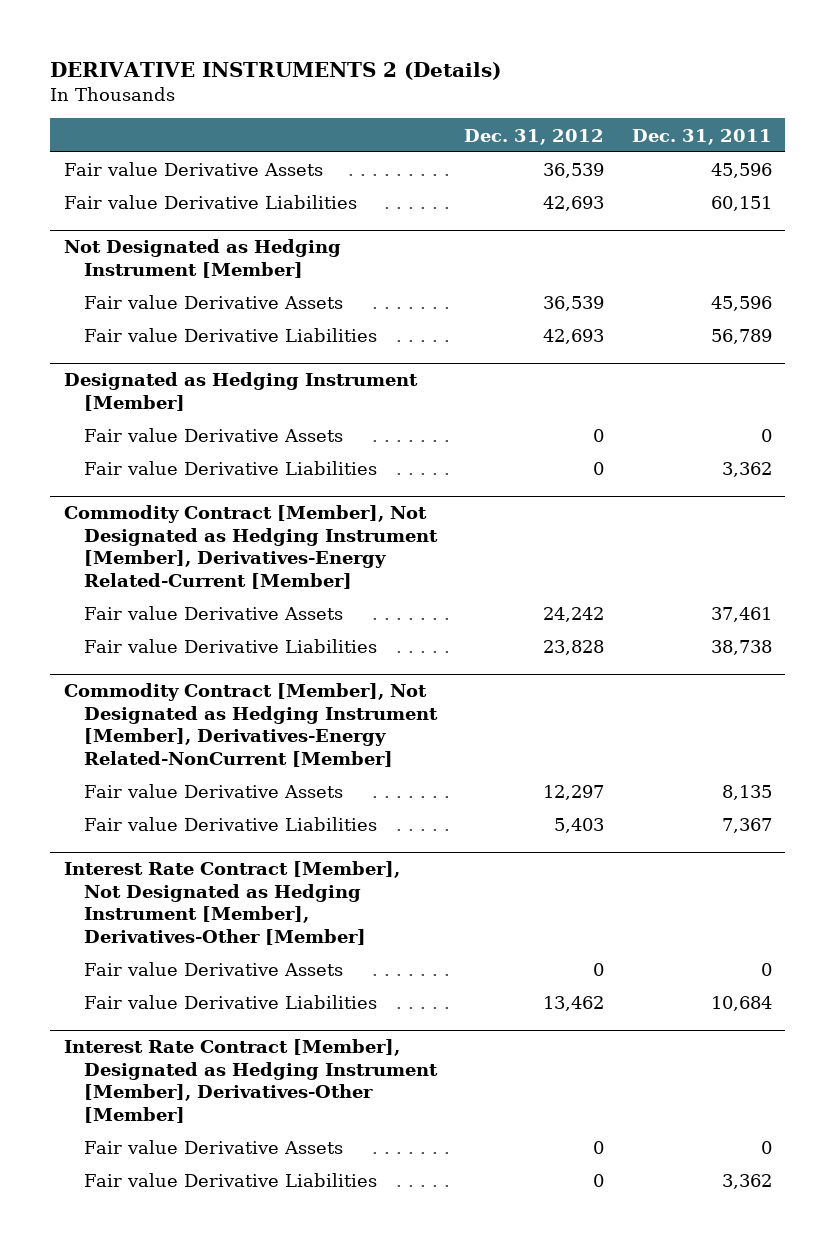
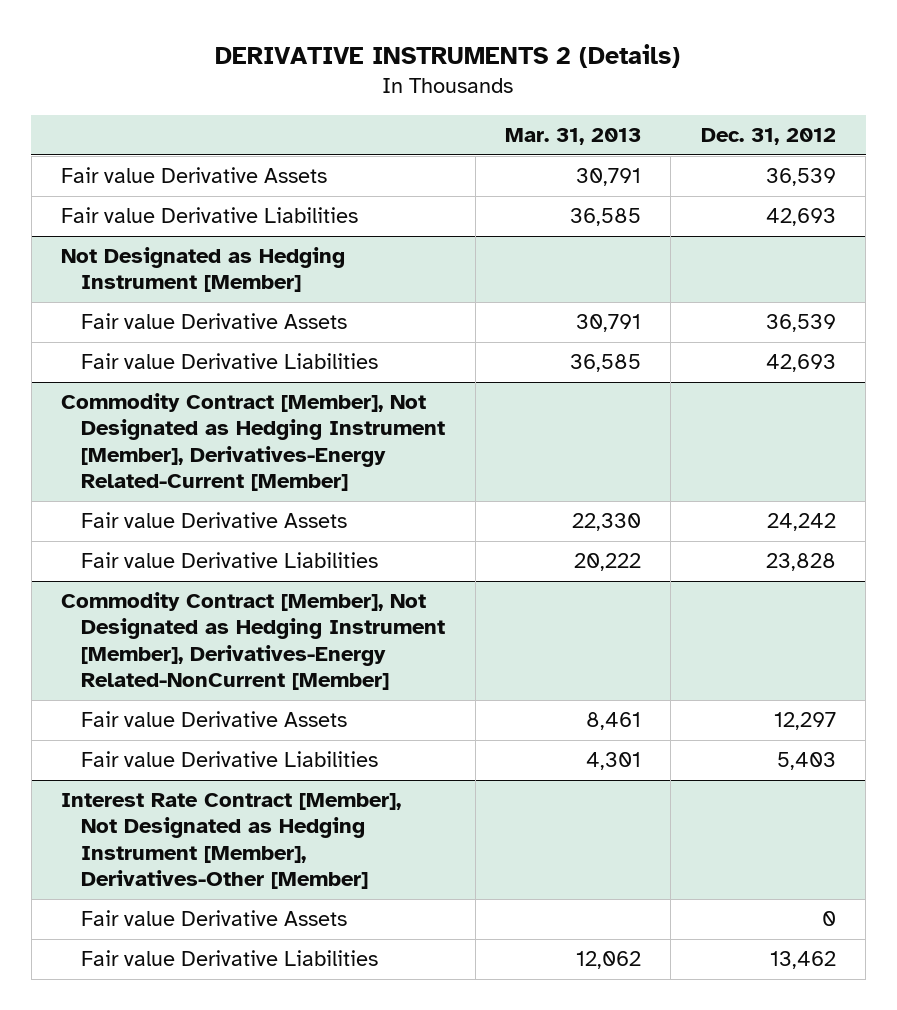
- | Dec. 31, 2012 | Dec. 31, 2011
+ | Mar. 31, 2013 | Dec. 31, 2012
- Designated as Hedging Instrument [Member]
- Fair value Derivative Assets | 0 | 0
- Fair value Derivative Liabilities | 0 | 3,362
- Interest Rate Contract [Member], Designated as Hedging Instrument [Member], Derivatives-Other [Member]
- Fair value Derivative Assets | 0 | 0
- Fair value Derivative Liabilities | 0 | 3,362

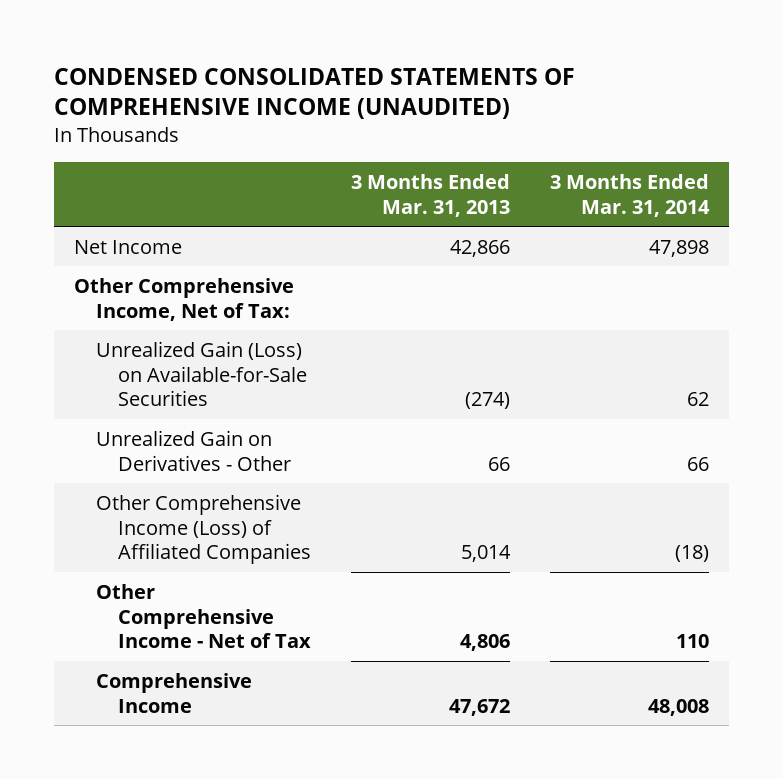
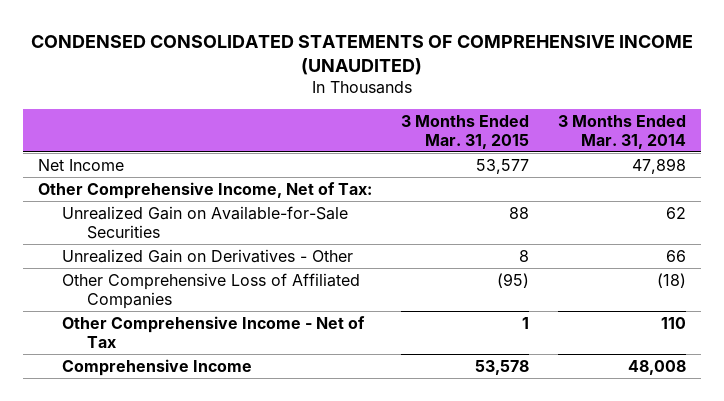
- | 3 Months Ended Mar. 31, 2013 | 3 Months Ended Mar. 31, 2014
+ | 3 Months Ended Mar. 31, 2015 | 3 Months Ended Mar. 31, 2014
- Unrealized Gain (Loss) on Available-for-Sale Securities | (274) | 62
+ Unrealized Gain on Available-for-Sale Securities | 88 | 62
- Other Comprehensive Income (Loss) of Affiliated Companies | 5,014 | (18)
+ Other Comprehensive Loss of Affiliated Companies | (95) | (18)

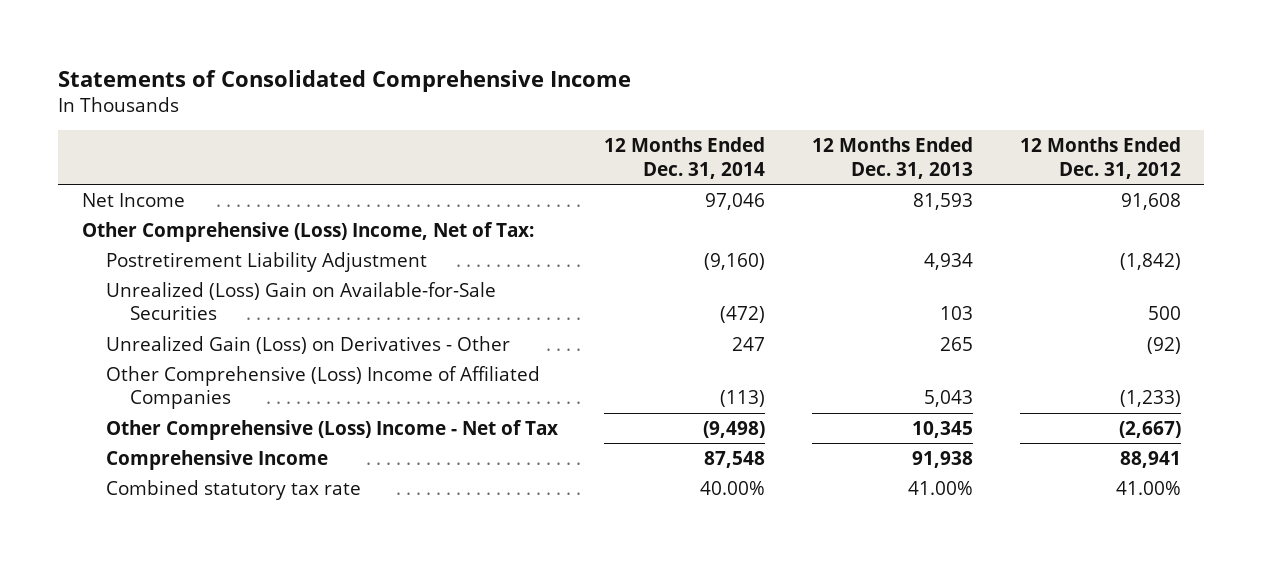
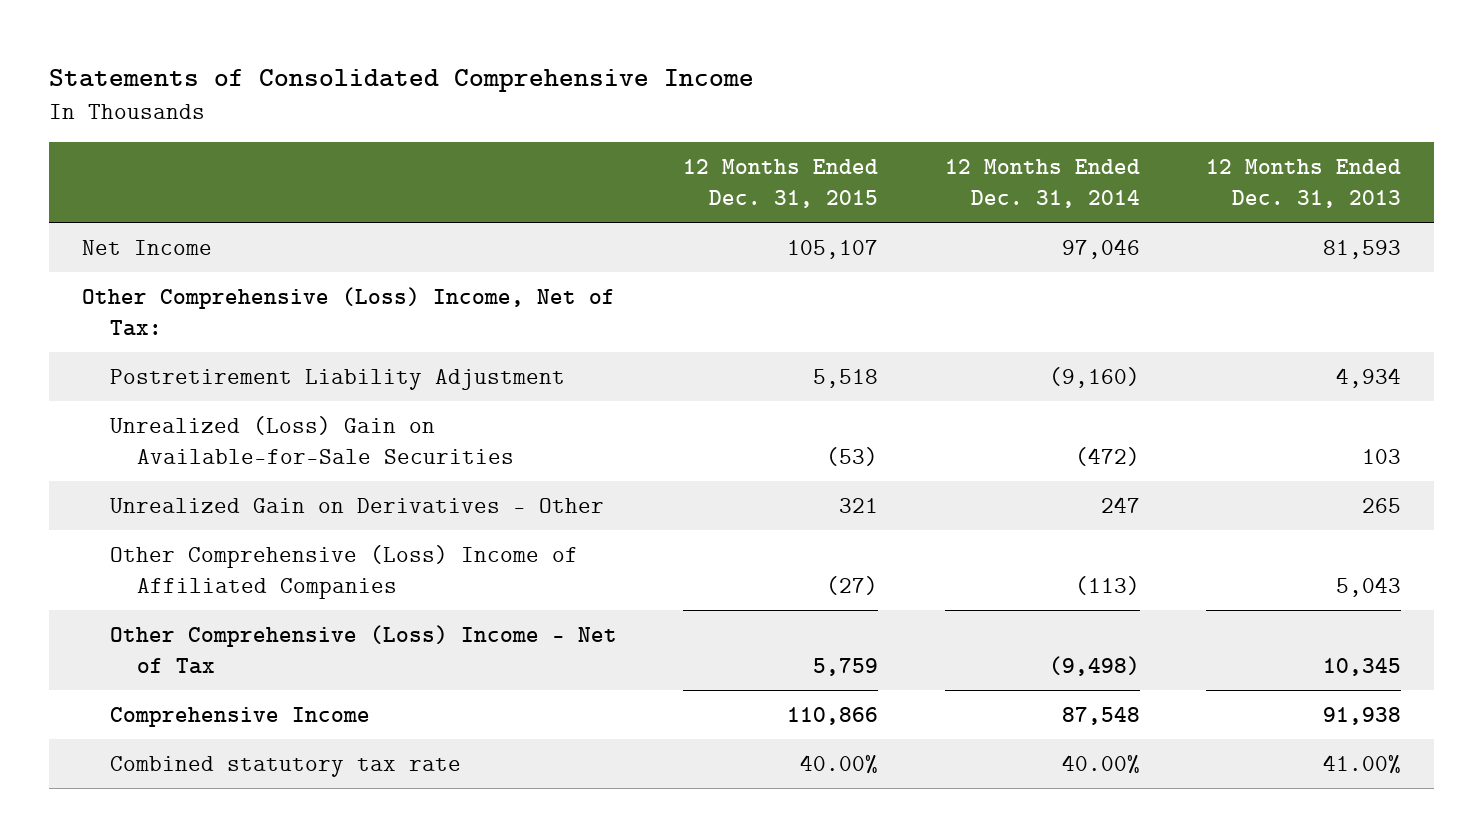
- | 12 Months Ended Dec. 31, 2014 | 12 Months Ended Dec. 31, 2013 | 12 Months Ended Dec. 31, 2012
+ | 12 Months Ended Dec. 31, 2015 | 12 Months Ended Dec. 31, 2014 | 12 Months Ended Dec. 31, 2013
- Unrealized Gain (Loss) on Derivatives - Other | 247 | 265 | (92)
+ Unrealized Gain on Derivatives - Other | 321 | 247 | 265

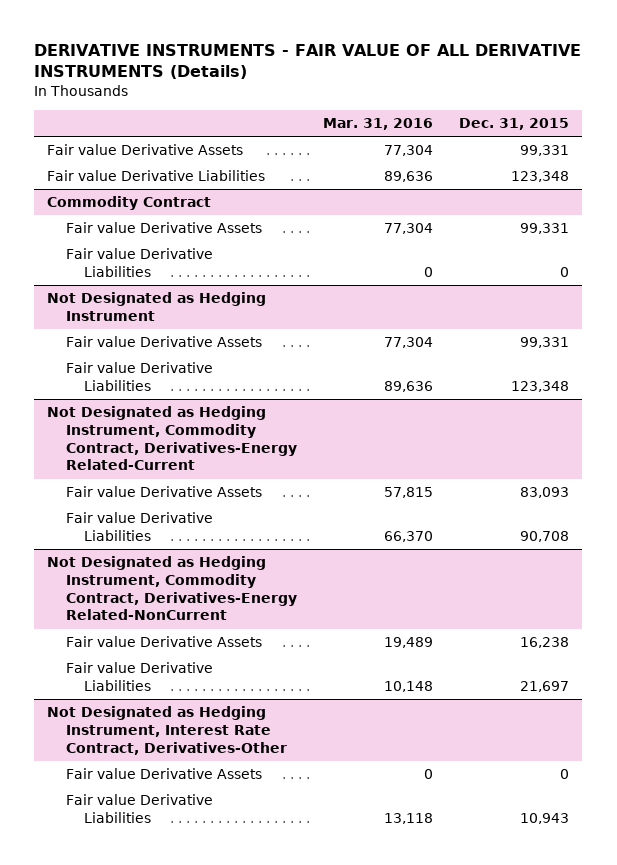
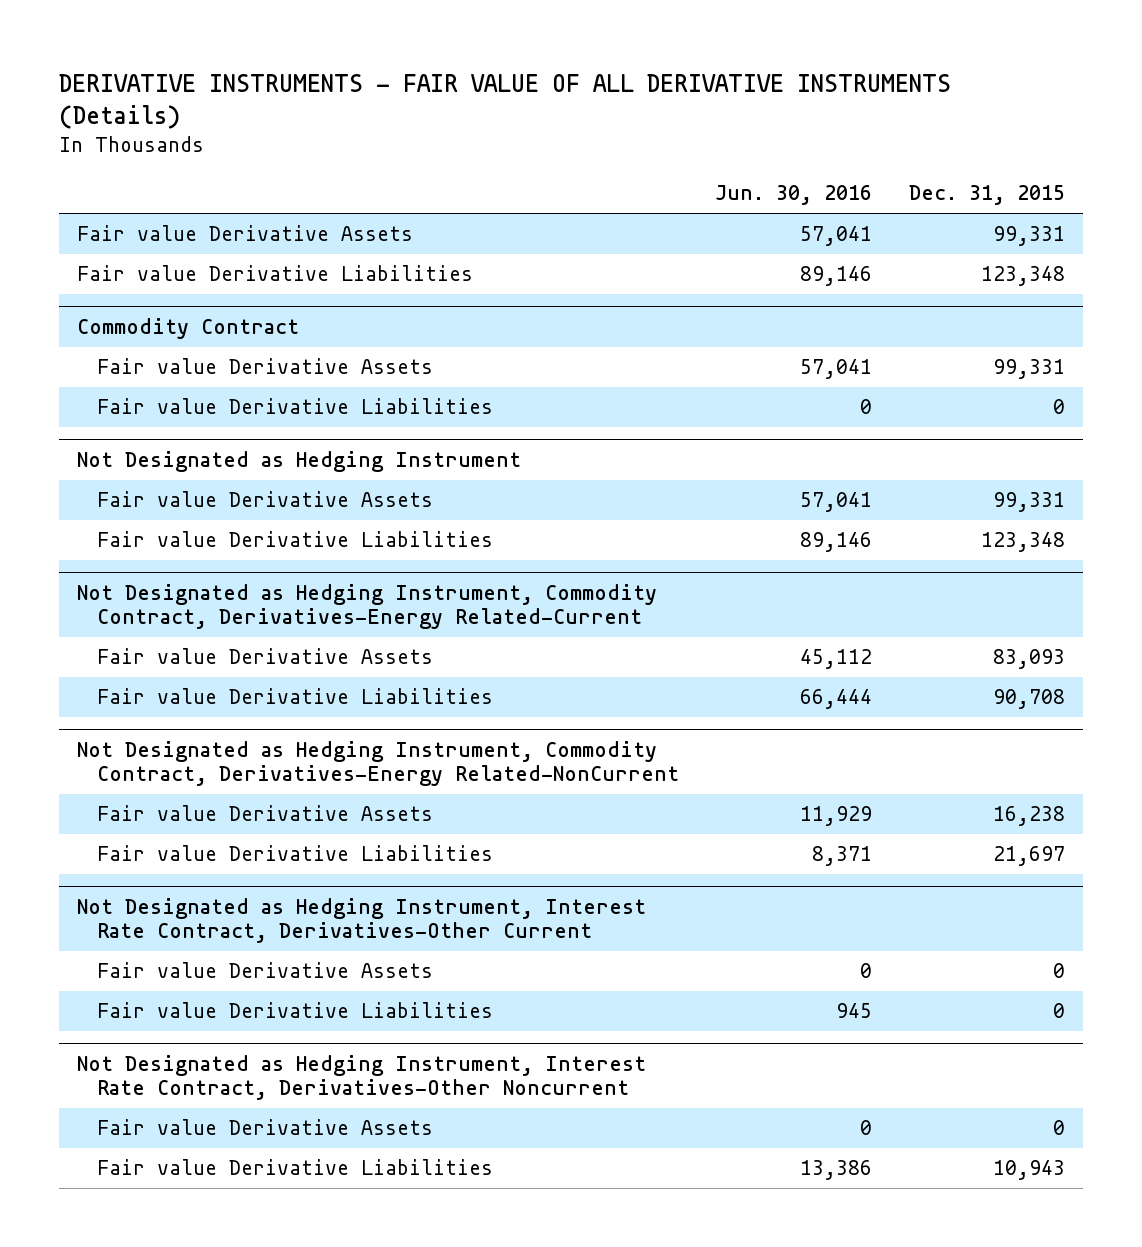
- | Mar. 31, 2016 | Dec. 31, 2015
+ | Jun. 30, 2016 | Dec. 31, 2015
- Not Designated as Hedging Instrument, Interest Rate Contract, Derivatives-Other
+ Not Designated as Hedging Instrument, Interest Rate Contract, Derivatives-Other Current
+ Fair value Derivative Liabilities | 945 | 0
+ Not Designated as Hedging Instrument, Interest Rate Contract, Derivatives-Other Noncurrent
+ Fair value Derivative Assets | 0 | 0

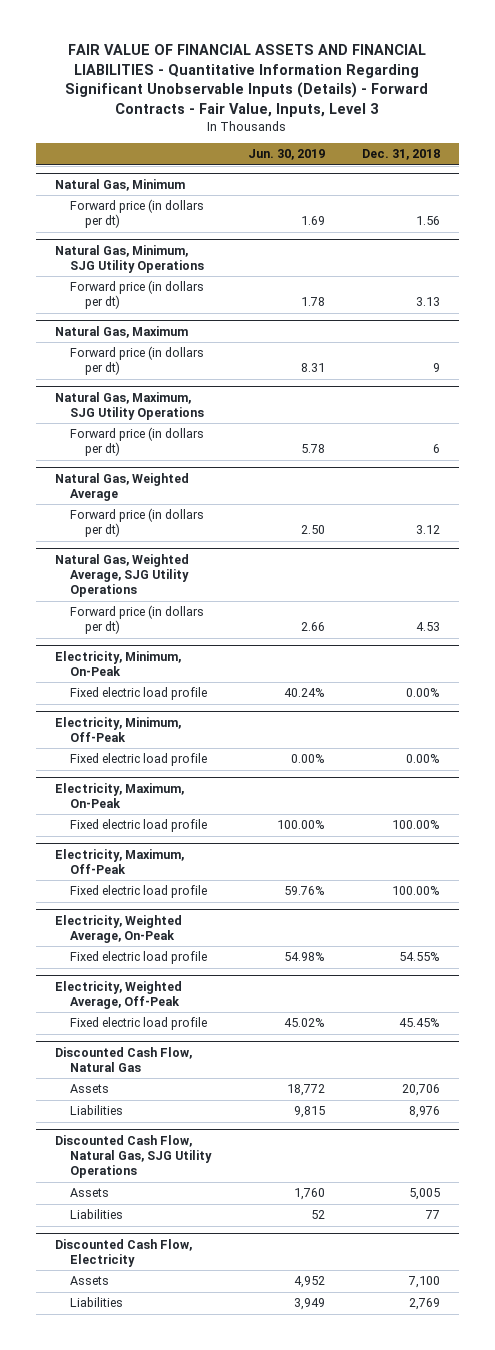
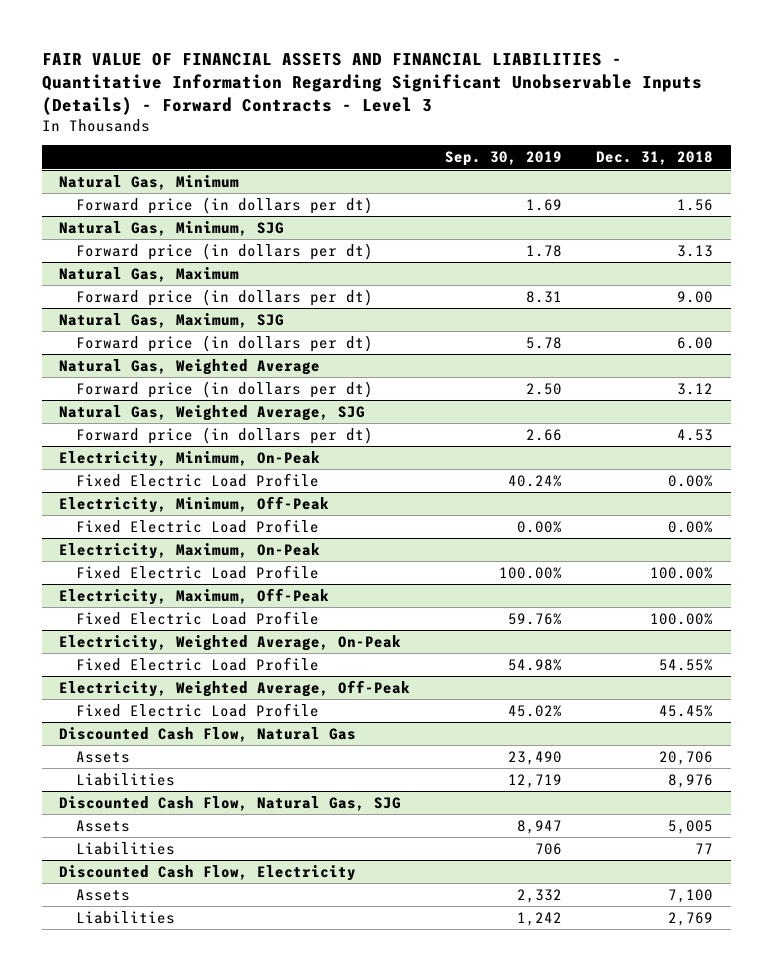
- FAIR VALUE OF FINANCIAL ASSETS AND FINANCIAL LIABILITIES - Quantitative Information Regarding Significant Unobservable Inputs (Details) - Forward Contracts - Fair Value, Inputs, Level 3
+ FAIR VALUE OF FINANCIAL ASSETS AND FINANCIAL LIABILITIES - Quantitative Information Regarding Significant Unobservable Inputs (Details) - Forward Contracts - Level 3
- | Jun. 30, 2019 | Dec. 31, 2018
+ | Sep. 30, 2019 | Dec. 31, 2018
- Natural Gas, Minimum, SJG Utility Operations
+ Natural Gas, Minimum, SJG
@ Natural Gas, Maximum
- Forward price (in dollars per dt) | 8.31 | 9
- Natural Gas, Maximum, SJG Utility Operations
- Forward price (in dollars per dt) | 5.78 | 6
@ Natural Gas, Maximum
+ Forward price (in dollars per dt) | 8.31 | 9.00
+ Natural Gas, Maximum, SJG
+ Forward price (in dollars per dt) | 5.78 | 6.00
- Natural Gas, Weighted Average, SJG Utility Operations
+ Natural Gas, Weighted Average, SJG
@ Electricity, Minimum, On-Peak
- Fixed electric load profile | 40.24% | 0.00%
+ Fixed Electric Load Profile | 40.24% | 0.00%
@ Electricity, Minimum, Off-Peak
- Fixed electric load profile | 0.00% | 0.00%
+ Fixed Electric Load Profile | 0.00% | 0.00%
@ Electricity, Maximum, On-Peak
- Fixed electric load profile | 100.00% | 100.00%
+ Fixed Electric Load Profile | 100.00% | 100.00%
@ Electricity, Maximum, Off-Peak
- Fixed electric load profile | 59.76% | 100.00%
+ Fixed Electric Load Profile | 59.76% | 100.00%
@ Electricity, Weighted Average, On-Peak
- Fixed electric load profile | 54.98% | 54.55%
+ Fixed Electric Load Profile | 54.98% | 54.55%
@ Electricity, Weighted Average, Off-Peak
- Fixed electric load profile | 45.02% | 45.45%
+ Fixed Electric Load Profile | 45.02% | 45.45%
- Discounted Cash Flow, Natural Gas, SJG Utility Operations
+ Discounted Cash Flow, Natural Gas, SJG

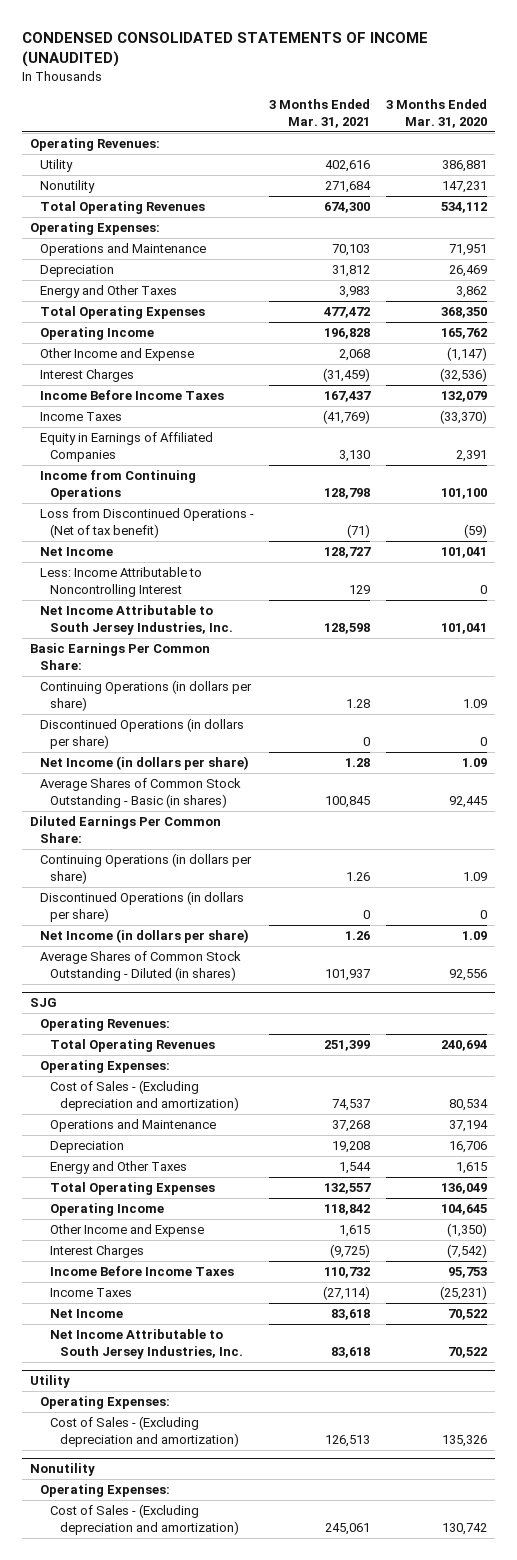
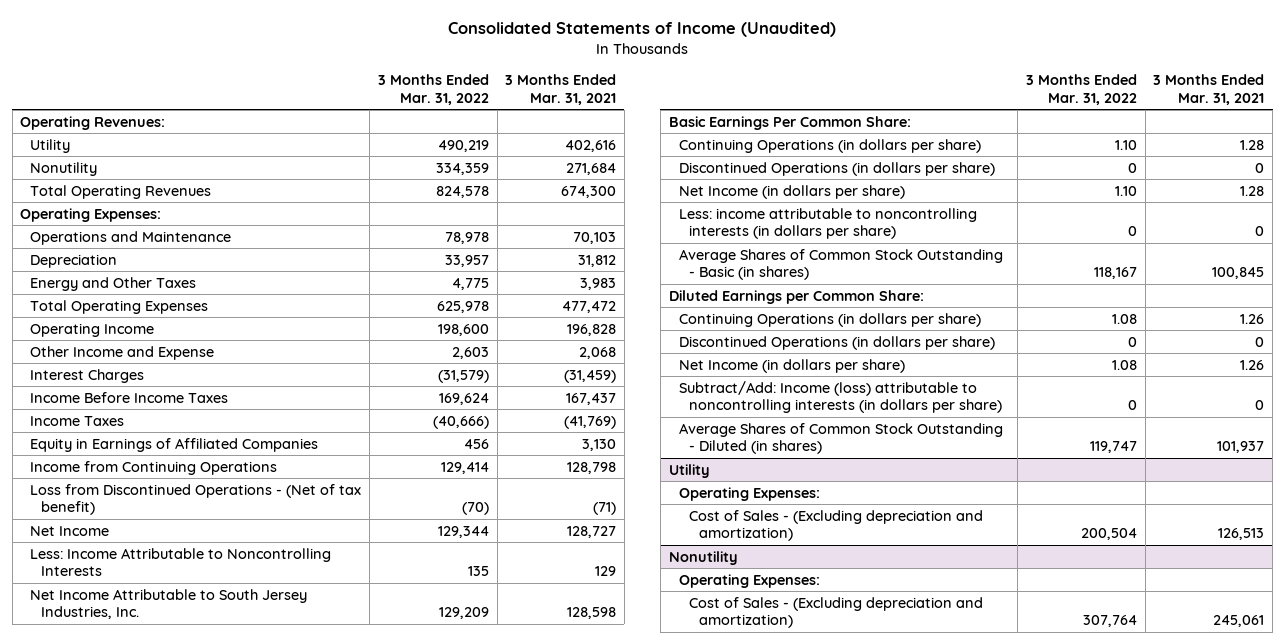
- CONDENSED CONSOLIDATED STATEMENTS OF INCOME (UNAUDITED)
+ Consolidated Statements of Income (Unaudited)
- | 3 Months Ended Mar. 31, 2021 | 3 Months Ended Mar. 31, 2020
+ | 3 Months Ended Mar. 31, 2022 | 3 Months Ended Mar. 31, 2021
- Less: Income Attributable to Noncontrolling Interest | 129 | 0
+ Less: Income Attributable to Noncontrolling Interests | 135 | 129
+ Less: income attributable to noncontrolling interests (in dollars per share) | 0 | 0
- Diluted Earnings Per Common Share:
+ Diluted Earnings per Common Share:
+ Subtract/Add: Income (loss) attributable to noncontrolling interests (in dollars per share) | 0 | 0
- SJG
- Operating Revenues:
- Total Operating Revenues | 251,399 | 240,694
- Operating Expenses:
- Cost of Sales - (Excluding depreciation and amortization) | 74,537 | 80,534
- Operations and Maintenance | 37,268 | 37,194
- Depreciation | 19,208 | 16,706
- Energy and Other Taxes | 1,544 | 1,615
- Total Operating Expenses | 132,557 | 136,049
- Operating Income | 118,842 | 104,645
- Other Income and Expense | 1,615 | (1,350)
- Interest Charges | (9,725) | (7,542)
- Income Before Income Taxes | 110,732 | 95,753
- Income Taxes | (27,114) | (25,231)
- Net Income | 83,618 | 70,522
- Net Income Attributable to South Jersey Industries, Inc. | 83,618 | 70,522

